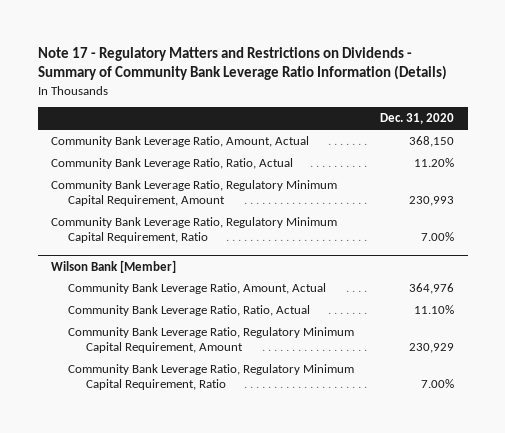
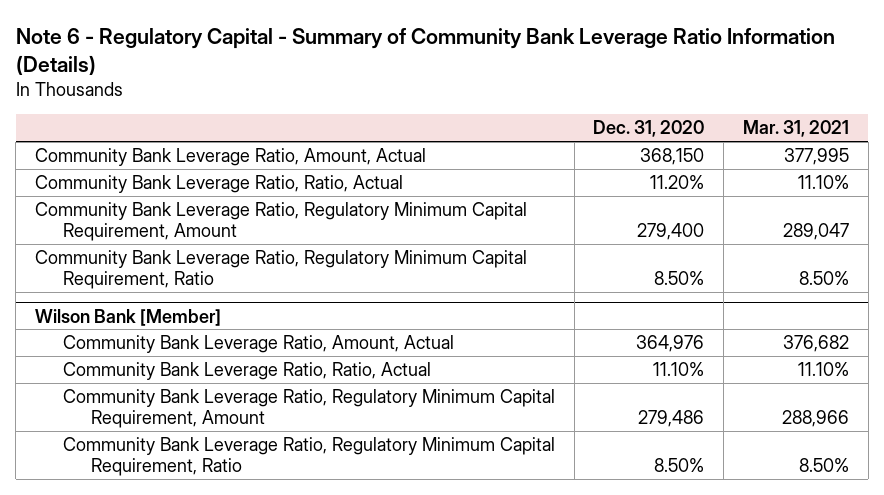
- Note 17 - Regulatory Matters and Restrictions on Dividends - Summary of Community Bank Leverage Ratio Information (Details)
+ Note 6 - Regulatory Capital - Summary of Community Bank Leverage Ratio Information (Details)
- | Dec. 31, 2020
+ | Dec. 31, 2020 | Mar. 31, 2021
- Community Bank Leverage Ratio, Regulatory Minimum Capital Requirement, Amount | 230,993
- Community Bank Leverage Ratio, Regulatory Minimum Capital Requirement, Ratio | 7.00%
+ Community Bank Leverage Ratio, Regulatory Minimum Capital Requirement, Amount | 279,400 | 289,047
+ Community Bank Leverage Ratio, Regulatory Minimum Capital Requirement, Ratio | 8.50% | 8.50%
@ Wilson Bank [Member]
- Community Bank Leverage Ratio, Regulatory Minimum Capital Requirement, Amount | 230,929
- Community Bank Leverage Ratio, Regulatory Minimum Capital Requirement, Ratio | 7.00%
+ Community Bank Leverage Ratio, Regulatory Minimum Capital Requirement, Amount | 279,486 | 288,966
+ Community Bank Leverage Ratio, Regulatory Minimum Capital Requirement, Ratio | 8.50% | 8.50%

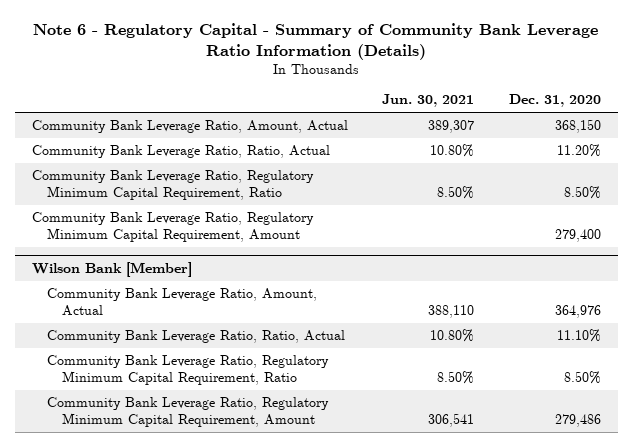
- | Dec. 31, 2020 | Mar. 31, 2021
+ | Jun. 30, 2021 | Dec. 31, 2020
moved down: Community Bank Leverage Ratio, Regulatory Minimum Capital Requirement, Amount | | 279,400
@ Wilson Bank [Member]
moved down: Community Bank Leverage Ratio, Regulatory Minimum Capital Requirement, Amount | 306,541 | 279,486

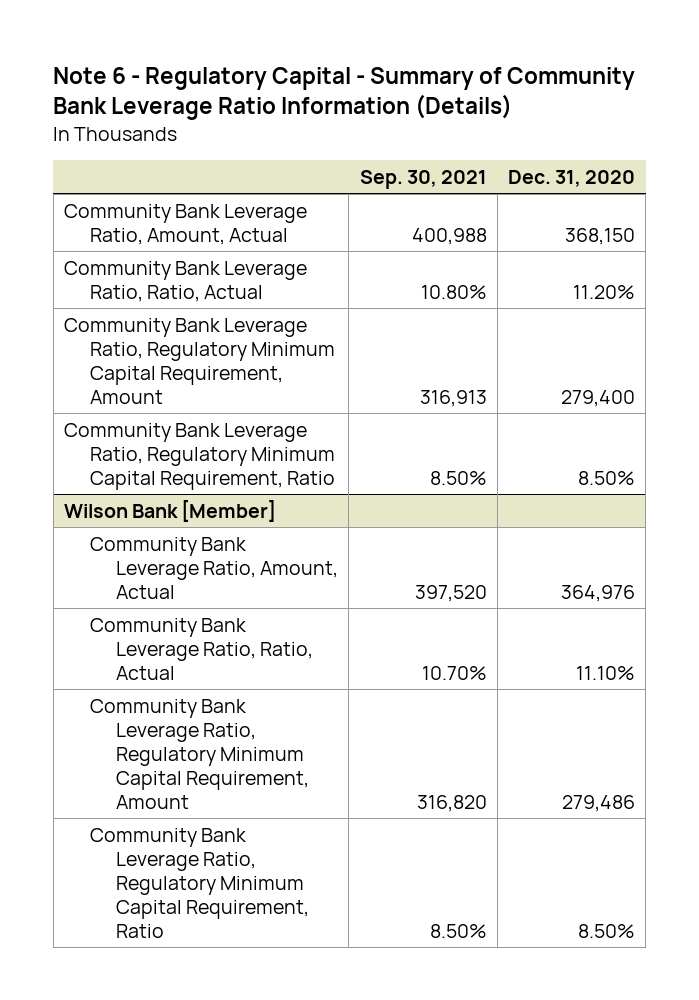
- | Jun. 30, 2021 | Dec. 31, 2020
+ | Sep. 30, 2021 | Dec. 31, 2020
moved down: Community Bank Leverage Ratio, Regulatory Minimum Capital Requirement, Ratio | 8.50% | 8.50%
@ Wilson Bank [Member]
moved down: Community Bank Leverage Ratio, Regulatory Minimum Capital Requirement, Ratio | 8.50% | 8.50%

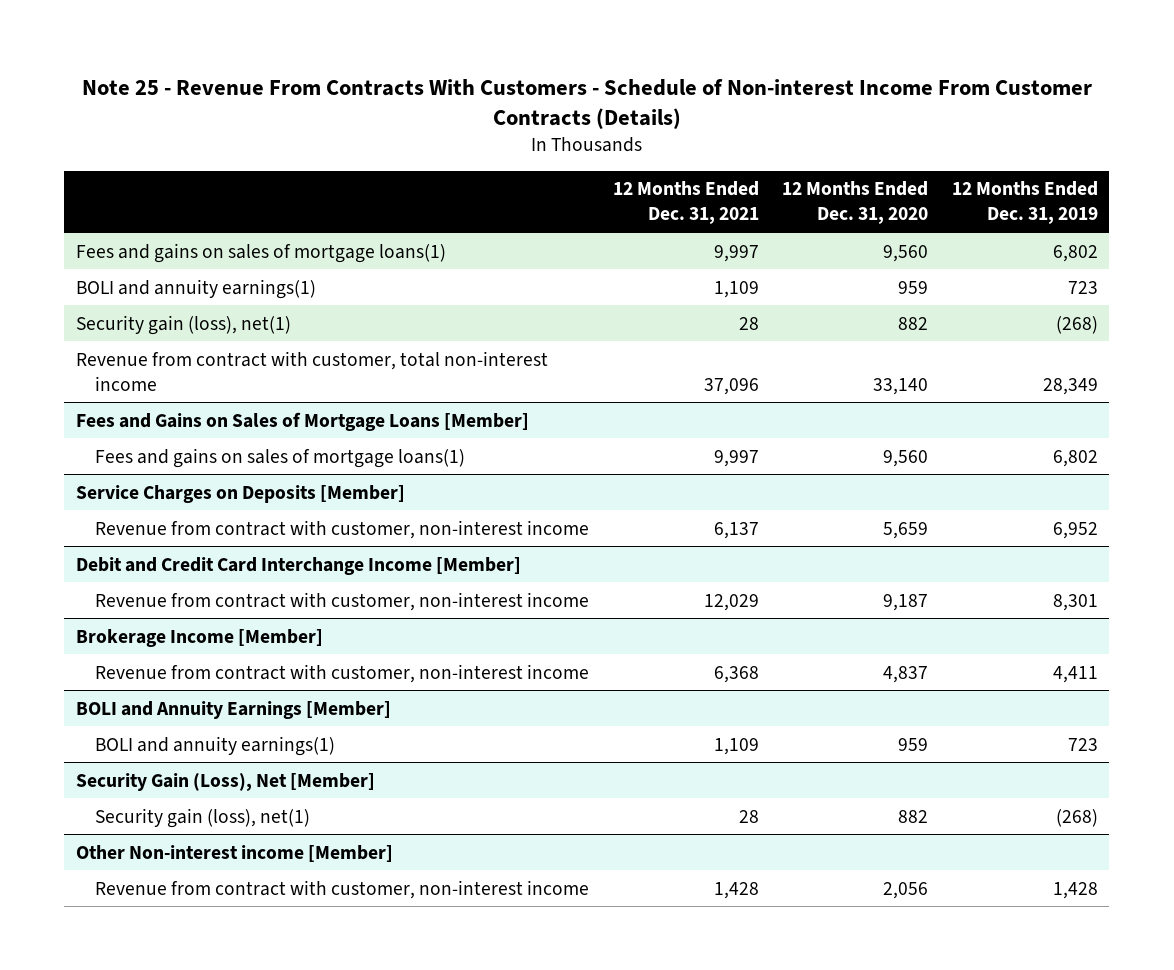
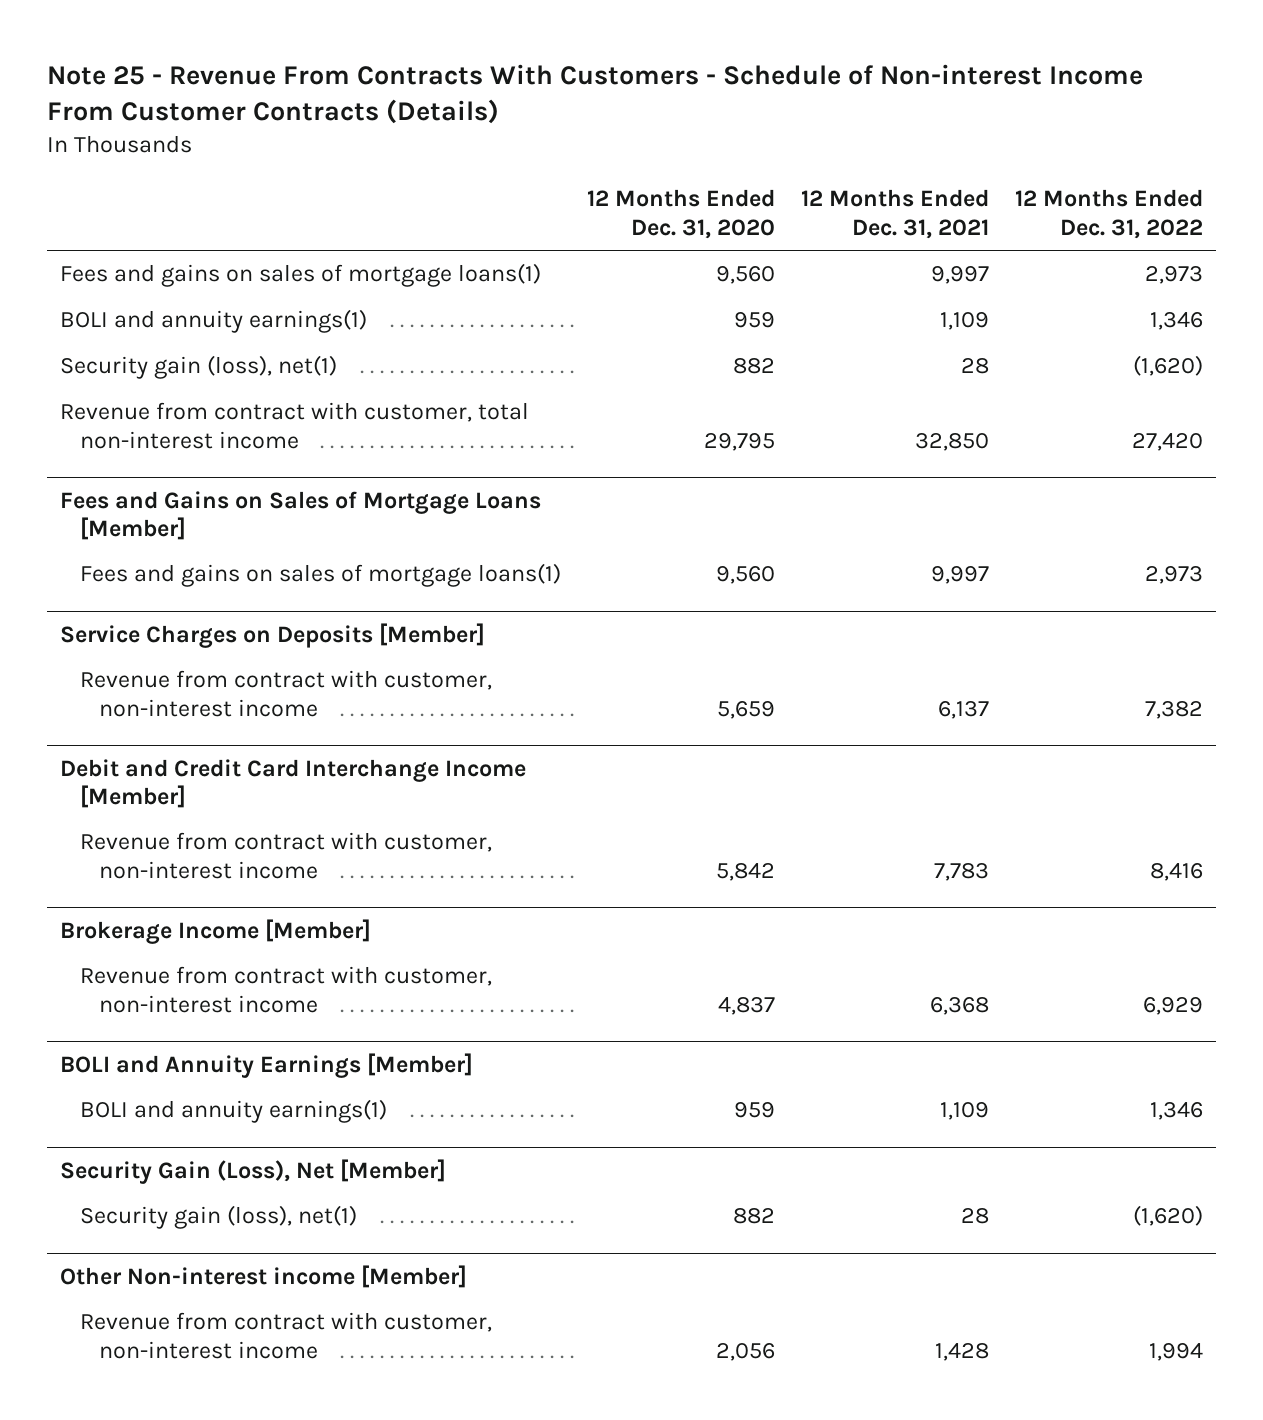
- | 12 Months Ended Dec. 31, 2021 | 12 Months Ended Dec. 31, 2020 | 12 Months Ended Dec. 31, 2019
+ | 12 Months Ended Dec. 31, 2020 | 12 Months Ended Dec. 31, 2021 | 12 Months Ended Dec. 31, 2022
- Revenue from contract with customer, total non-interest income | 37,096 | 33,140 | 28,349
+ Revenue from contract with customer, total non-interest income | 29,795 | 32,850 | 27,420
@ Debit and Credit Card Interchange Income [Member]
- Revenue from contract with customer, non-interest income | 12,029 | 9,187 | 8,301
+ Revenue from contract with customer, non-interest income | 5,842 | 7,783 | 8,416

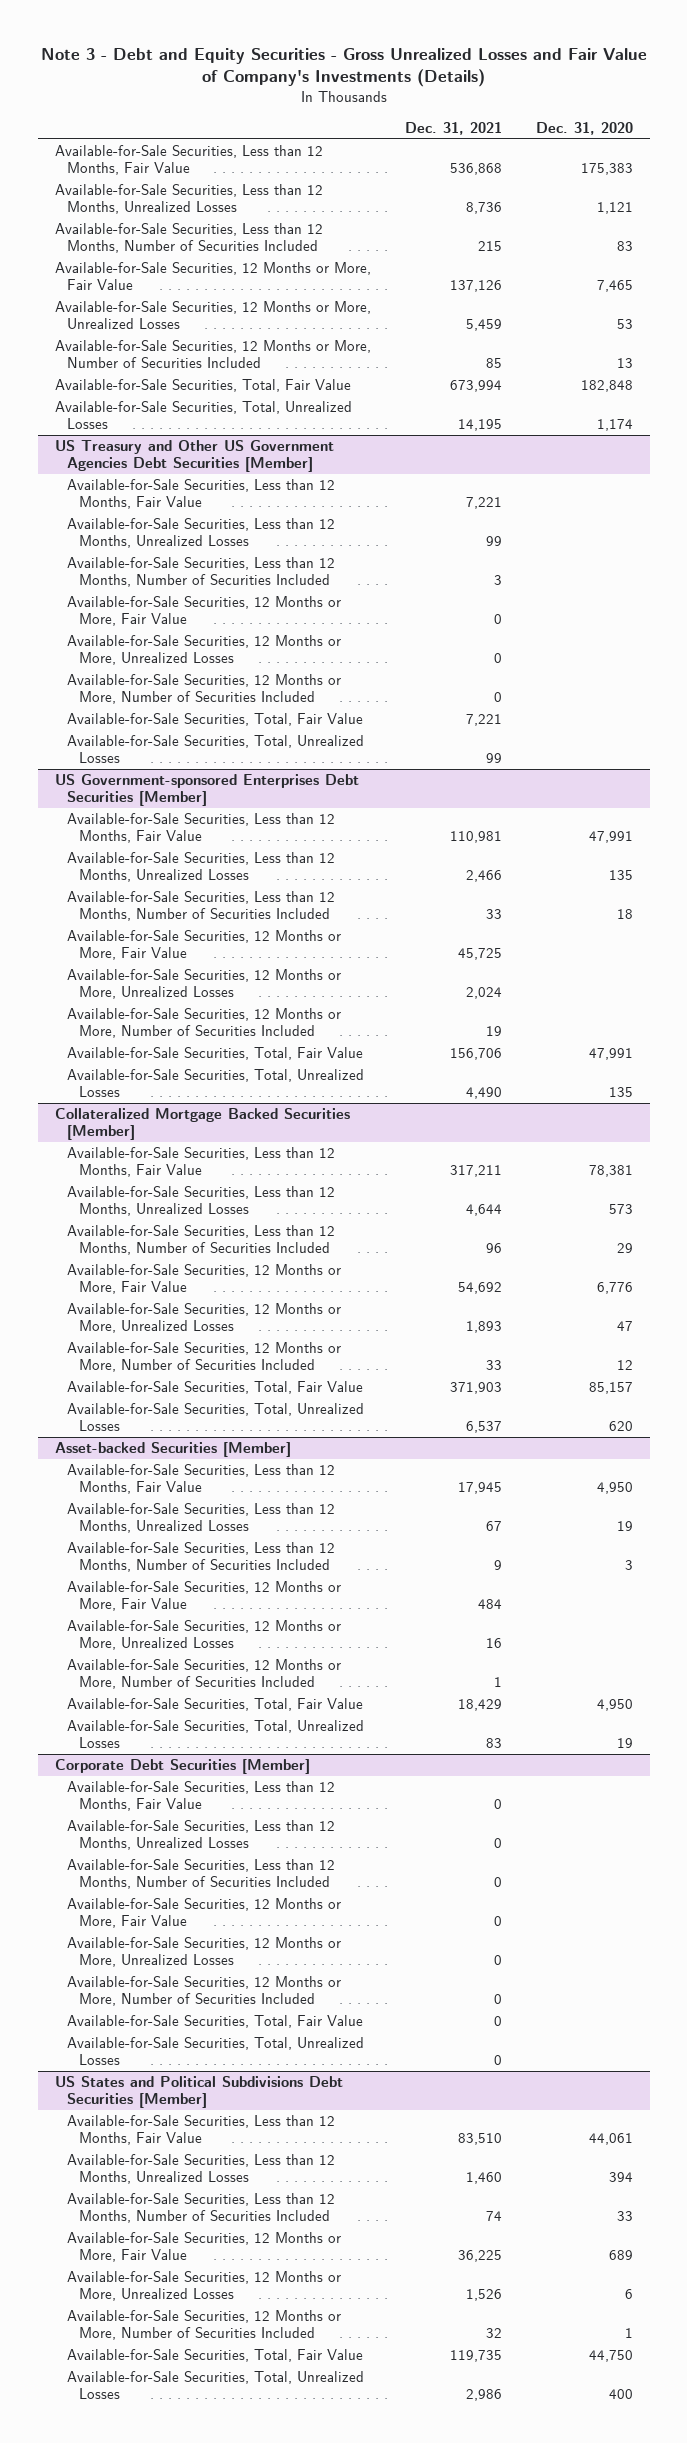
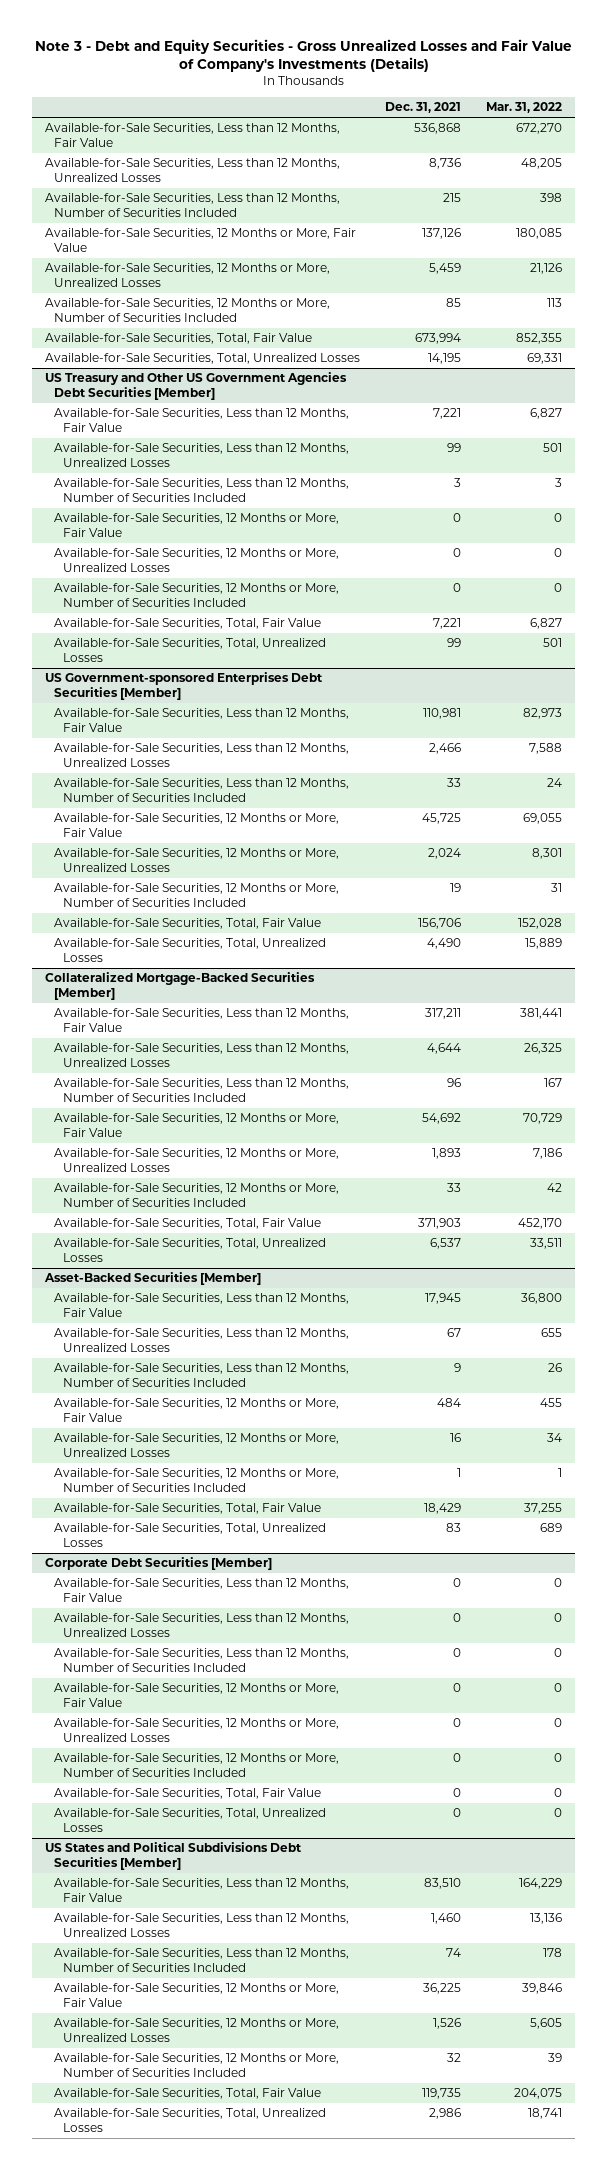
- | Dec. 31, 2021 | Dec. 31, 2020
+ | Dec. 31, 2021 | Mar. 31, 2022
- Collateralized Mortgage Backed Securities [Member]
+ Collateralized Mortgage-Backed Securities [Member]
- Asset-backed Securities [Member]
+ Asset-Backed Securities [Member]

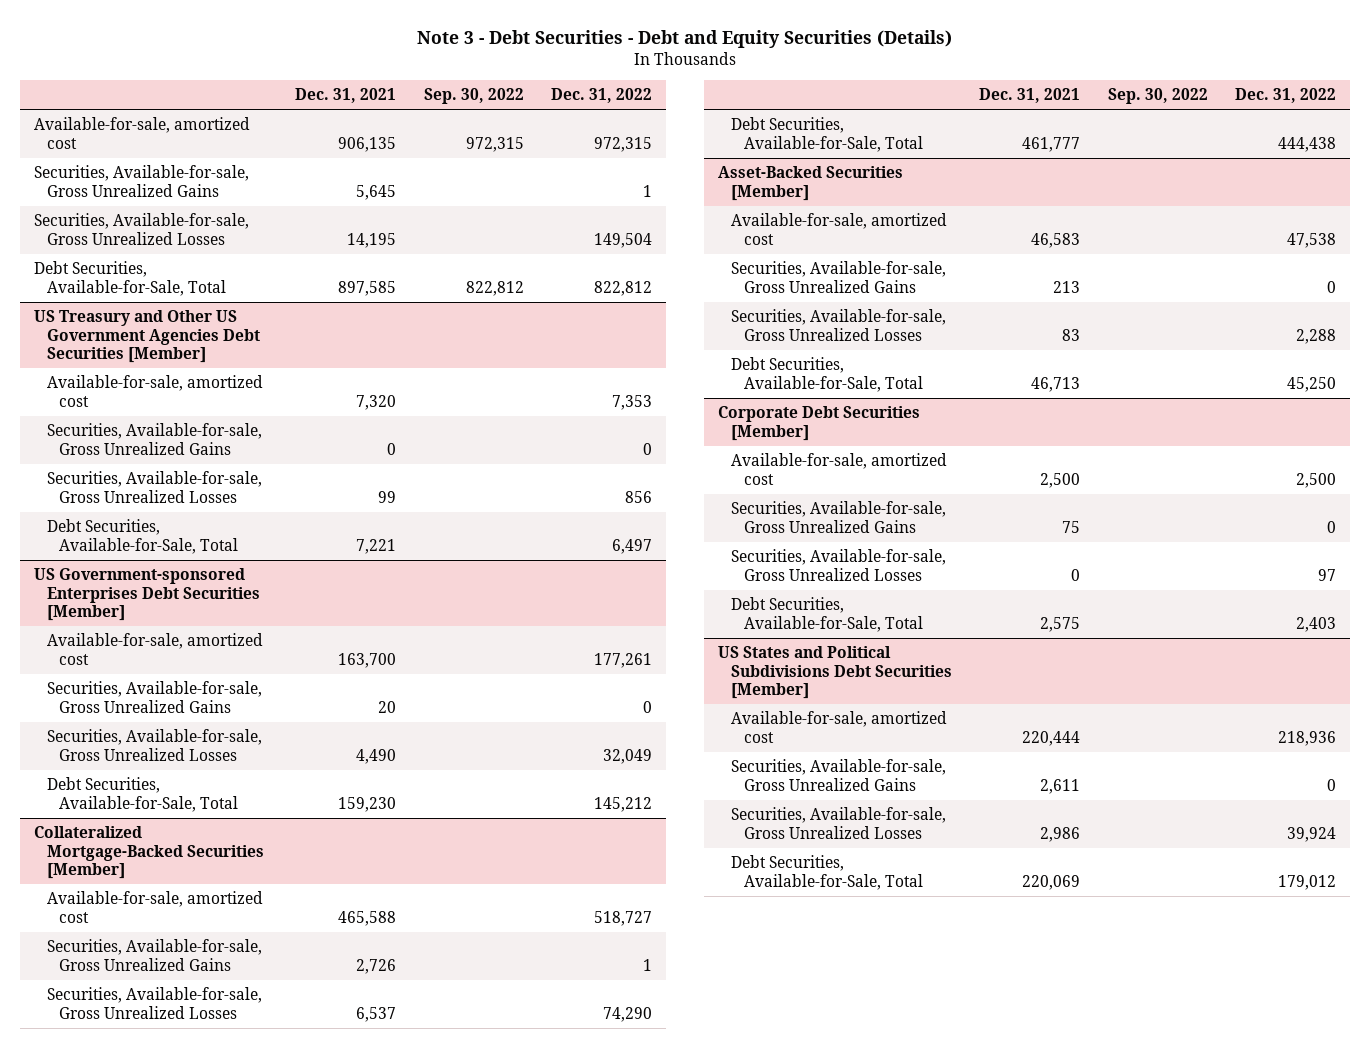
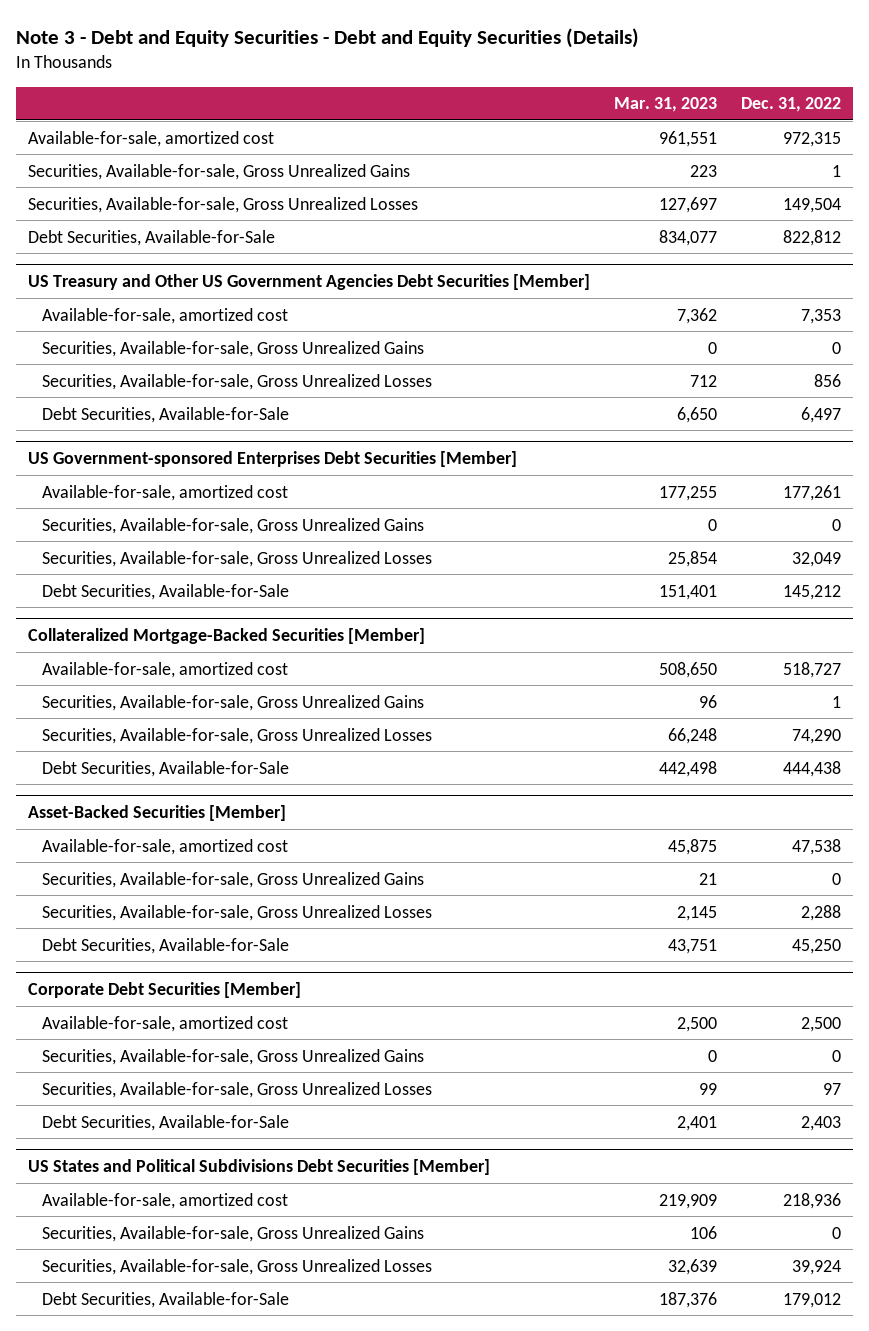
- Note 3 - Debt Securities - Debt and Equity Securities (Details)
+ Note 3 - Debt and Equity Securities - Debt and Equity Securities (Details)
- | Dec. 31, 2021 | Sep. 30, 2022 | Dec. 31, 2022
+ | Mar. 31, 2023 | Dec. 31, 2022
- Debt Securities, Available-for-Sale, Total | 897,585 | 822,812 | 822,812
+ Debt Securities, Available-for-Sale | 834,077 | 822,812
@ US Treasury and Other US Government Agencies Debt Securities [Member]
- Debt Securities, Available-for-Sale, Total | 7,221 | | 6,497
+ Debt Securities, Available-for-Sale | 6,650 | 6,497
@ US Government-sponsored Enterprises Debt Securities [Member]
- Debt Securities, Available-for-Sale, Total | 159,230 | | 145,212
+ Debt Securities, Available-for-Sale | 151,401 | 145,212
@ Collateralized Mortgage-Backed Securities [Member]
- Debt Securities, Available-for-Sale, Total | 461,777 | | 444,438
+ Debt Securities, Available-for-Sale | 442,498 | 444,438
@ Asset-Backed Securities [Member]
- Debt Securities, Available-for-Sale, Total | 46,713 | | 45,250
+ Debt Securities, Available-for-Sale | 43,751 | 45,250
@ Corporate Debt Securities [Member]
- Debt Securities, Available-for-Sale, Total | 2,575 | | 2,403
+ Debt Securities, Available-for-Sale | 2,401 | 2,403
@ US States and Political Subdivisions Debt Securities [Member]
- Debt Securities, Available-for-Sale, Total | 220,069 | | 179,012
+ Debt Securities, Available-for-Sale | 187,376 | 179,012

